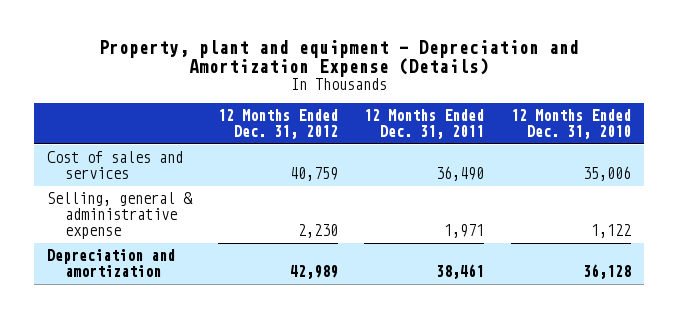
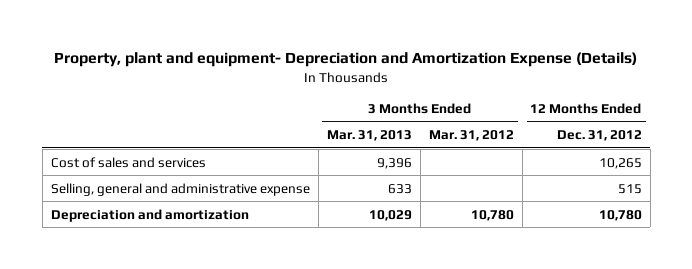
- Property, plant and equipment - Depreciation and Amortization Expense (Details)
+ Property, plant and equipment- Depreciation and Amortization Expense (Details)
- | 12 Months Ended Dec. 31, 2012 | 12 Months Ended Dec. 31, 2011 | 12 Months Ended Dec. 31, 2010
+ | 3 Months Ended Mar. 31, 2013 | 3 Months Ended Mar. 31, 2012 | 12 Months Ended Dec. 31, 2012
- Cost of sales and services | 40,759 | 36,490 | 35,006
- Selling, general & administrative expense | 2,230 | 1,971 | 1,122
- Depreciation and amortization | 42,989 | 38,461 | 36,128
+ Cost of sales and services | 9,396 | | 10,265
+ Selling, general and administrative expense | 633 | | 515
+ Depreciation and amortization | 10,029 | 10,780 | 10,780

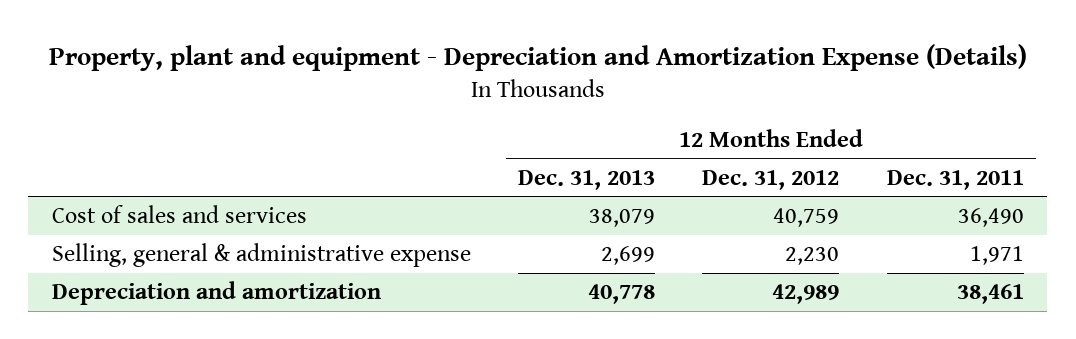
- Property, plant and equipment- Depreciation and Amortization Expense (Details)
+ Property, plant and equipment - Depreciation and Amortization Expense (Details)
- | 3 Months Ended Mar. 31, 2013 | 3 Months Ended Mar. 31, 2012 | 12 Months Ended Dec. 31, 2012
+ | 12 Months Ended Dec. 31, 2013 | 12 Months Ended Dec. 31, 2012 | 12 Months Ended Dec. 31, 2011
- Cost of sales and services | 9,396 | | 10,265
- Selling, general and administrative expense | 633 | | 515
- Depreciation and amortization | 10,029 | 10,780 | 10,780
+ Cost of sales and services | 38,079 | 40,759 | 36,490
+ Selling, general & administrative expense | 2,699 | 2,230 | 1,971
+ Depreciation and amortization | 40,778 | 42,989 | 38,461

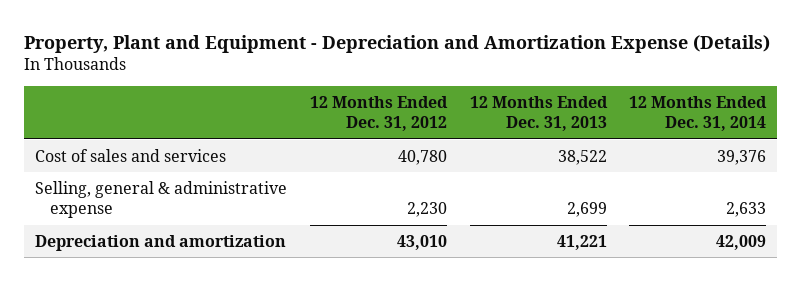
- Property, plant and equipment - Depreciation and Amortization Expense (Details)
+ Property, Plant and Equipment - Depreciation and Amortization Expense (Details)
- | 12 Months Ended Dec. 31, 2013 | 12 Months Ended Dec. 31, 2012 | 12 Months Ended Dec. 31, 2011
+ | 12 Months Ended Dec. 31, 2012 | 12 Months Ended Dec. 31, 2013 | 12 Months Ended Dec. 31, 2014
- Cost of sales and services | 38,079 | 40,759 | 36,490
+ Cost of sales and services | 40,780 | 38,522 | 39,376
- Depreciation and amortization | 40,778 | 42,989 | 38,461
+ Depreciation and amortization | 43,010 | 41,221 | 42,009

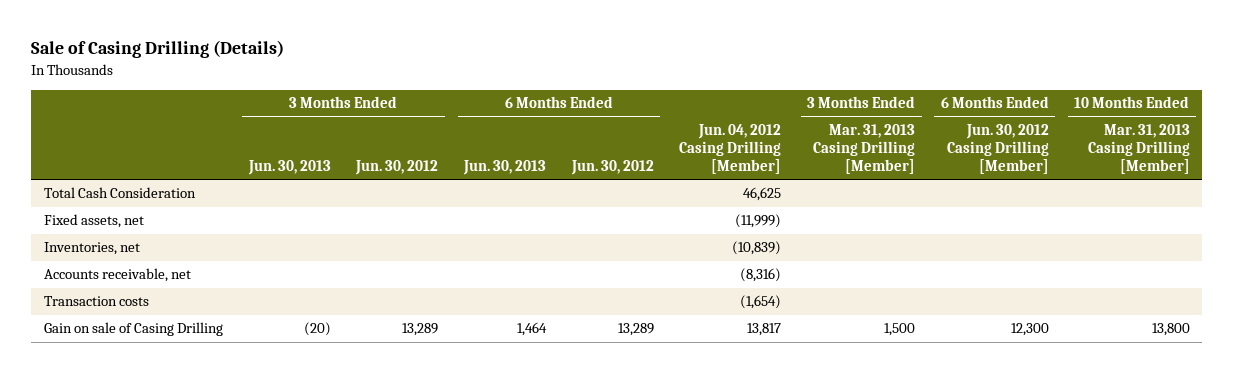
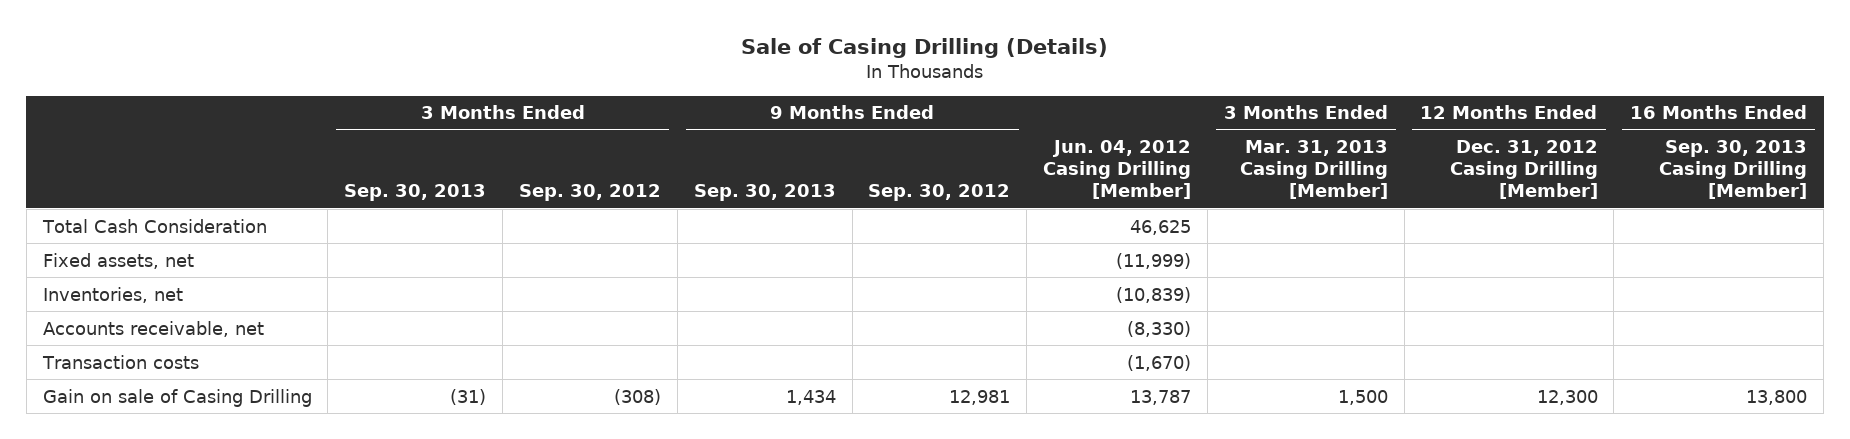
- | 3 Months Ended Jun. 30, 2013 | 3 Months Ended Jun. 30, 2012 | 6 Months Ended Jun. 30, 2013 | 6 Months Ended Jun. 30, 2012 | Jun. 04, 2012 Casing Drilling [Member] | 3 Months Ended Mar. 31, 2013 Casing Drilling [Member] | 6 Months Ended Jun. 30, 2012 Casing Drilling [Member] | 10 Months Ended Mar. 31, 2013 Casing Drilling [Member]
+ | 3 Months Ended Sep. 30, 2013 | 3 Months Ended Sep. 30, 2012 | 9 Months Ended Sep. 30, 2013 | 9 Months Ended Sep. 30, 2012 | Jun. 04, 2012 Casing Drilling [Member] | 3 Months Ended Mar. 31, 2013 Casing Drilling [Member] | 12 Months Ended Dec. 31, 2012 Casing Drilling [Member] | 16 Months Ended Sep. 30, 2013 Casing Drilling [Member]
- Accounts receivable, net | | | | | (8,316) | | |
- Transaction costs | | | | | (1,654) | | |
- Gain on sale of Casing Drilling | (20) | 13,289 | 1,464 | 13,289 | 13,817 | 1,500 | 12,300 | 13,800
+ Accounts receivable, net | | | | | (8,330) | | |
+ Transaction costs | | | | | (1,670) | | |
+ Gain on sale of Casing Drilling | (31) | (308) | 1,434 | 12,981 | 13,787 | 1,500 | 12,300 | 13,800

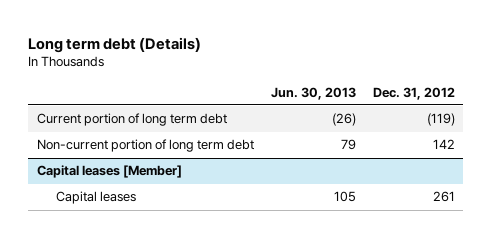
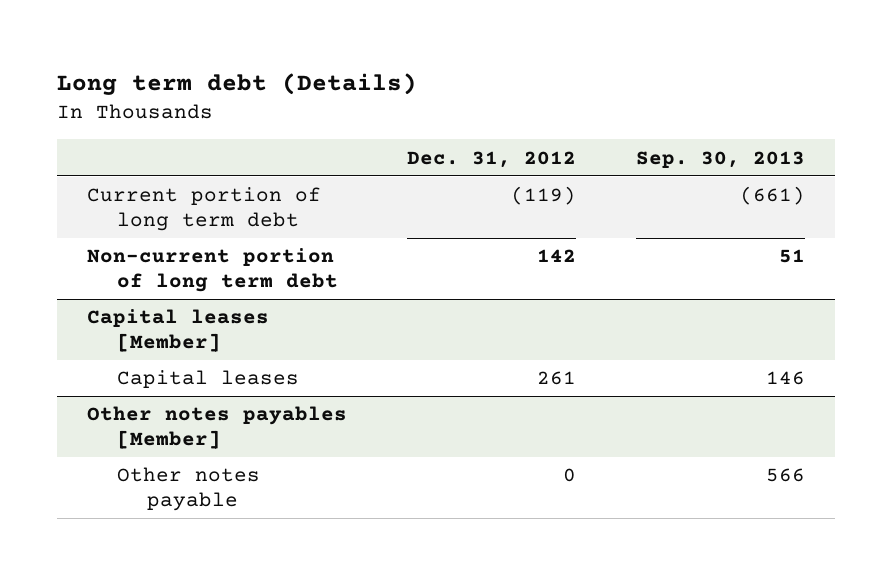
- | Jun. 30, 2013 | Dec. 31, 2012
+ | Dec. 31, 2012 | Sep. 30, 2013
+ Other notes payables [Member]
+ Other notes payable | 0 | 566

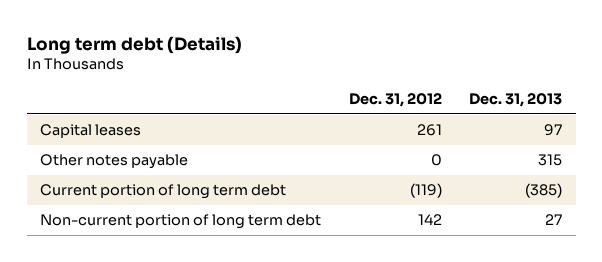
- | Dec. 31, 2012 | Sep. 30, 2013
+ | Dec. 31, 2012 | Dec. 31, 2013
- Capital leases [Member]
- Other notes payables [Member]
moved down: Current portion of long term debt | (119) | (385)
moved down: Non-current portion of long term debt | 142 | 27

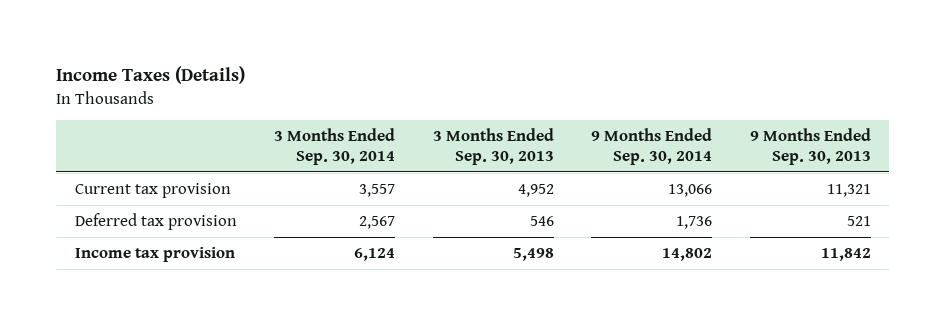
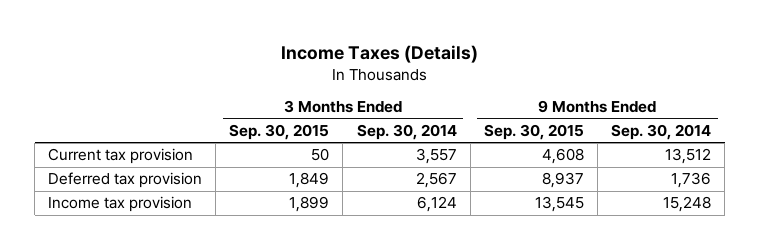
- | 3 Months Ended Sep. 30, 2014 | 3 Months Ended Sep. 30, 2013 | 9 Months Ended Sep. 30, 2014 | 9 Months Ended Sep. 30, 2013
+ | 3 Months Ended Sep. 30, 2015 | 3 Months Ended Sep. 30, 2014 | 9 Months Ended Sep. 30, 2015 | 9 Months Ended Sep. 30, 2014
- Current tax provision | 3,557 | 4,952 | 13,066 | 11,321
+ Current tax provision | 50 | 3,557 | 4,608 | 13,512
- Income tax provision | 6,124 | 5,498 | 14,802 | 11,842
+ Income tax provision | 1,899 | 6,124 | 13,545 | 15,248

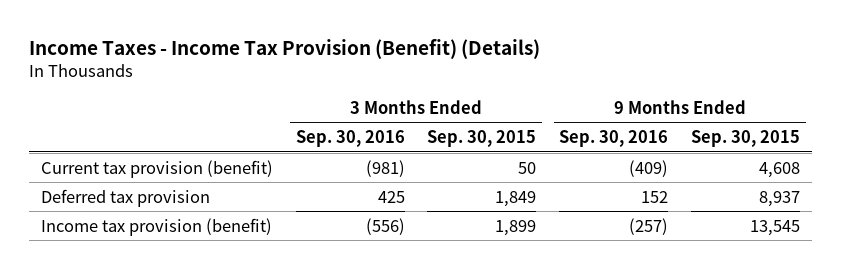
- Income Taxes (Details)
+ Income Taxes - Income Tax Provision (Benefit) (Details)
- | 3 Months Ended Sep. 30, 2015 | 3 Months Ended Sep. 30, 2014 | 9 Months Ended Sep. 30, 2015 | 9 Months Ended Sep. 30, 2014
+ | 3 Months Ended Sep. 30, 2016 | 3 Months Ended Sep. 30, 2015 | 9 Months Ended Sep. 30, 2016 | 9 Months Ended Sep. 30, 2015
- Current tax provision | 50 | 3,557 | 4,608 | 13,512
+ Current tax provision (benefit) | (981) | 50 | (409) | 4,608
- Income tax provision | 1,899 | 6,124 | 13,545 | 15,248
+ Income tax provision (benefit) | (556) | 1,899 | (257) | 13,545

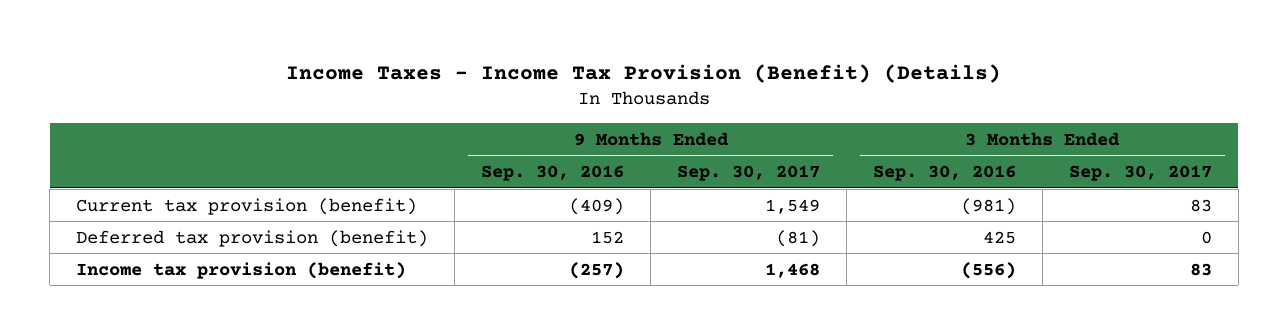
- | 3 Months Ended Sep. 30, 2016 | 3 Months Ended Sep. 30, 2015 | 9 Months Ended Sep. 30, 2016 | 9 Months Ended Sep. 30, 2015
+ | 9 Months Ended Sep. 30, 2016 | 9 Months Ended Sep. 30, 2017 | 3 Months Ended Sep. 30, 2016 | 3 Months Ended Sep. 30, 2017
- Deferred tax provision | 425 | 1,849 | 152 | 8,937
+ Deferred tax provision (benefit) | 152 | (81) | 425 | 0

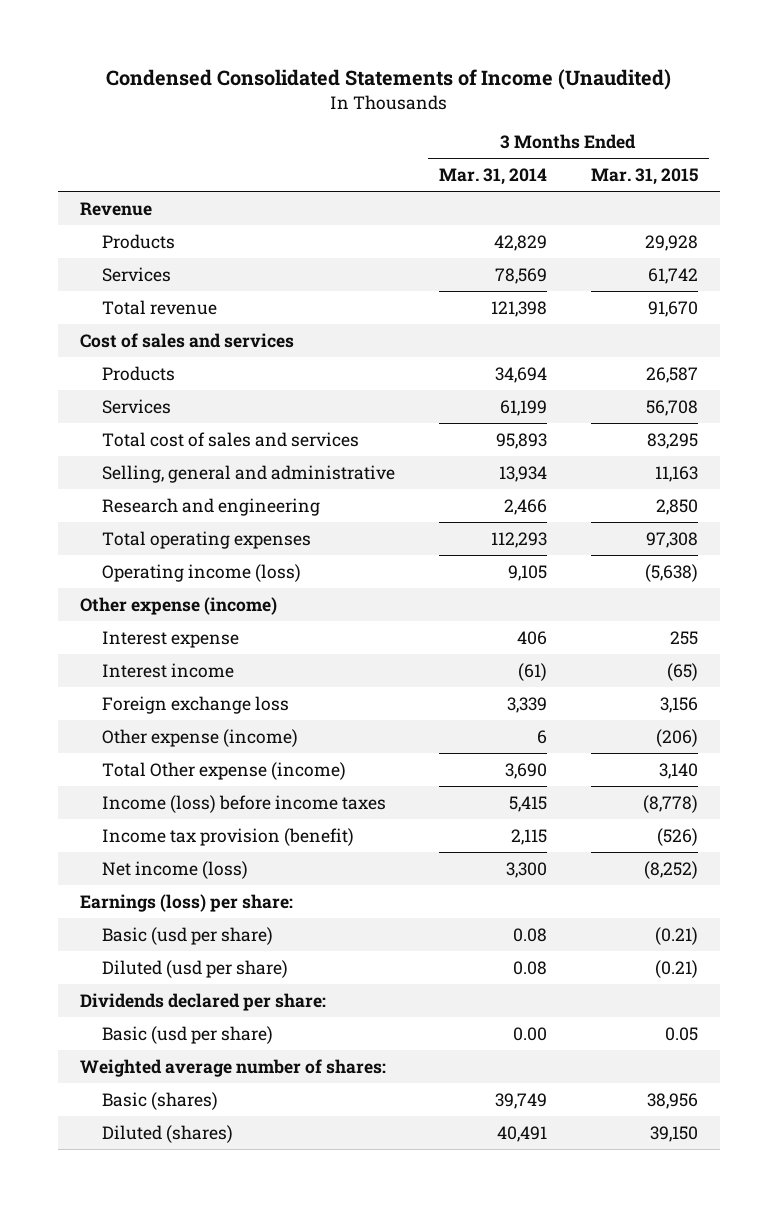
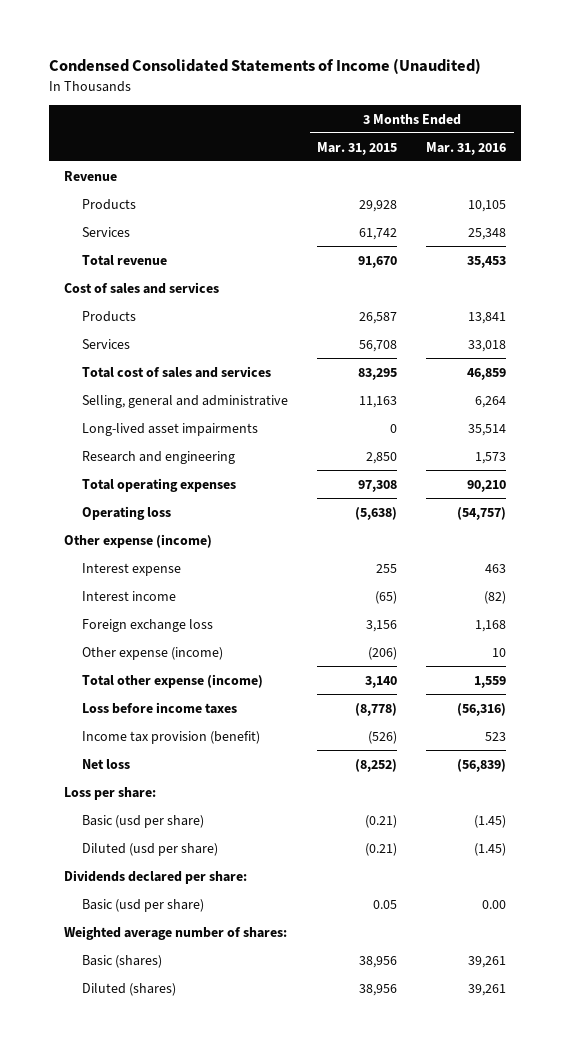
- | 3 Months Ended Mar. 31, 2014 | 3 Months Ended Mar. 31, 2015
+ | 3 Months Ended Mar. 31, 2015 | 3 Months Ended Mar. 31, 2016
+ Long-lived asset impairments | 0 | 35,514
- Operating income (loss) | 9,105 | (5,638)
+ Operating loss | (5,638) | (54,757)
- Total Other expense (income) | 3,690 | 3,140
- Income (loss) before income taxes | 5,415 | (8,778)
+ Total other expense (income) | 3,140 | 1,559
+ Loss before income taxes | (8,778) | (56,316)
- Net income (loss) | 3,300 | (8,252)
- Earnings (loss) per share:
+ Net loss | (8,252) | (56,839)
+ Loss per share:
- Diluted (shares) | 40,491 | 39,150
+ Diluted (shares) | 38,956 | 39,261

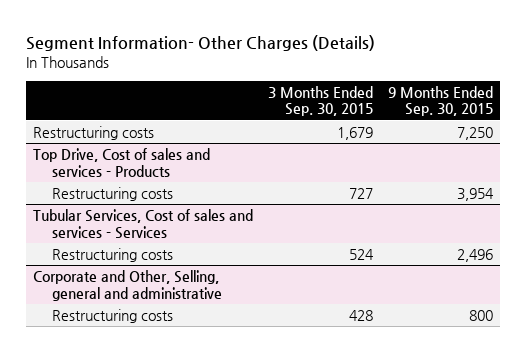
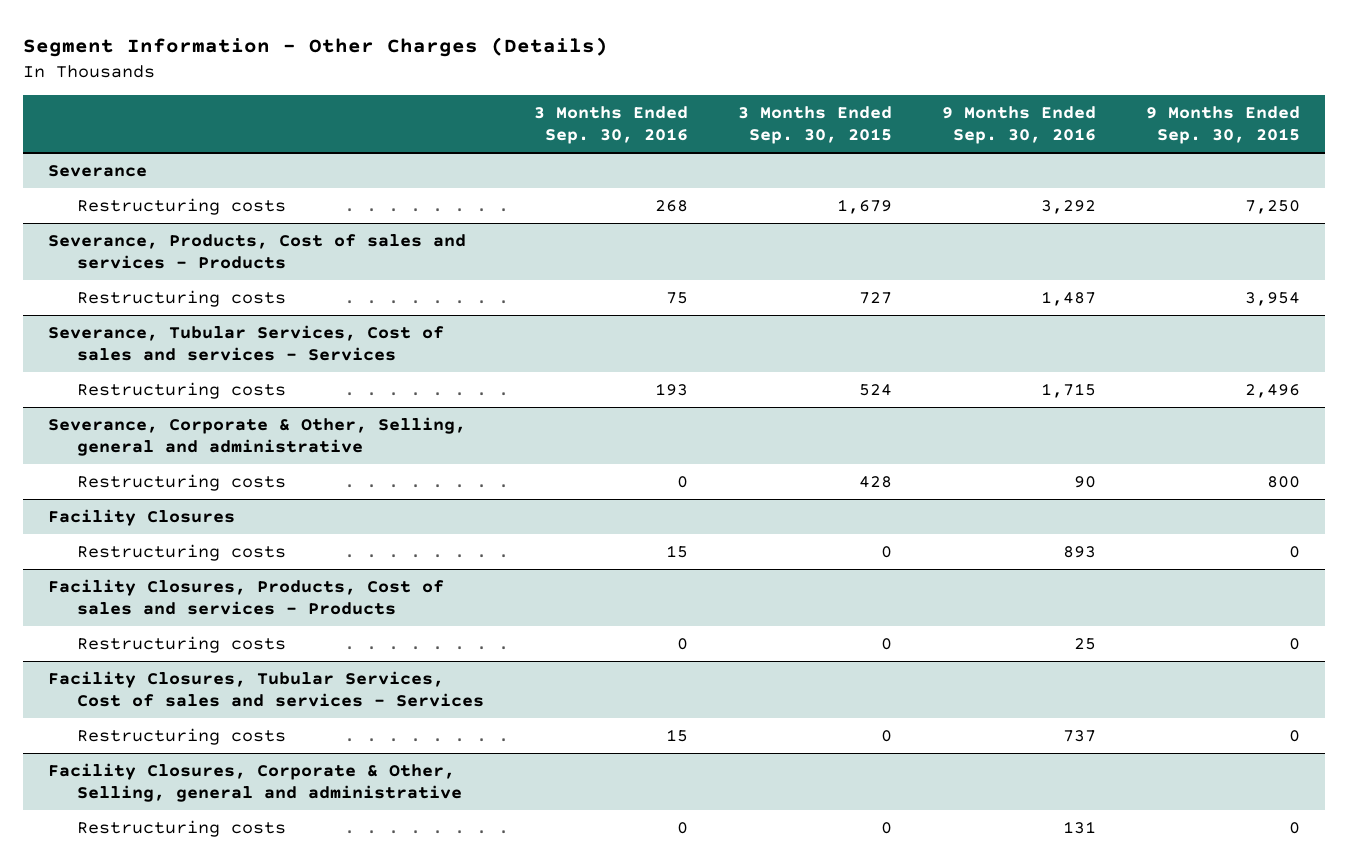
- Segment Information- Other Charges (Details)
+ Segment Information - Other Charges (Details)
- | 3 Months Ended Sep. 30, 2015 | 9 Months Ended Sep. 30, 2015
+ | 3 Months Ended Sep. 30, 2016 | 3 Months Ended Sep. 30, 2015 | 9 Months Ended Sep. 30, 2016 | 9 Months Ended Sep. 30, 2015
+ Severance
- Top Drive, Cost of sales and services - Products
+ Severance, Products, Cost of sales and services - Products
- Tubular Services, Cost of sales and services - Services
+ Severance, Tubular Services, Cost of sales and services - Services
- Corporate and Other, Selling, general and administrative
+ Severance, Corporate & Other, Selling, general and administrative
+ Facility Closures
+ Restructuring costs | 15 | 0 | 893 | 0
+ Facility Closures, Products, Cost of sales and services - Products
+ Restructuring costs | 0 | 0 | 25 | 0
+ Facility Closures, Tubular Services, Cost of sales and services - Services
+ Restructuring costs | 15 | 0 | 737 | 0
+ Facility Closures, Corporate & Other, Selling, general and administrative
+ Restructuring costs | 0 | 0 | 131 | 0

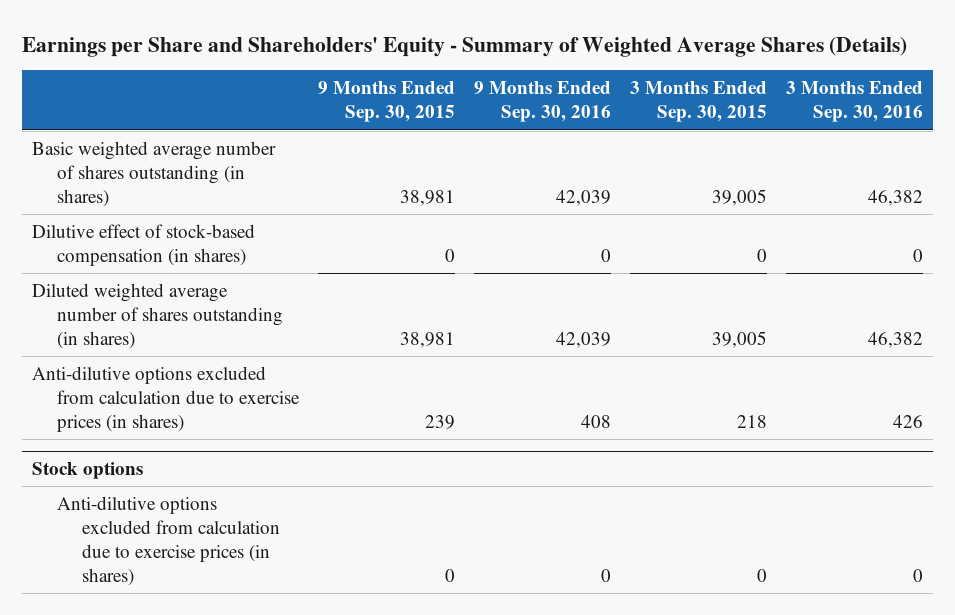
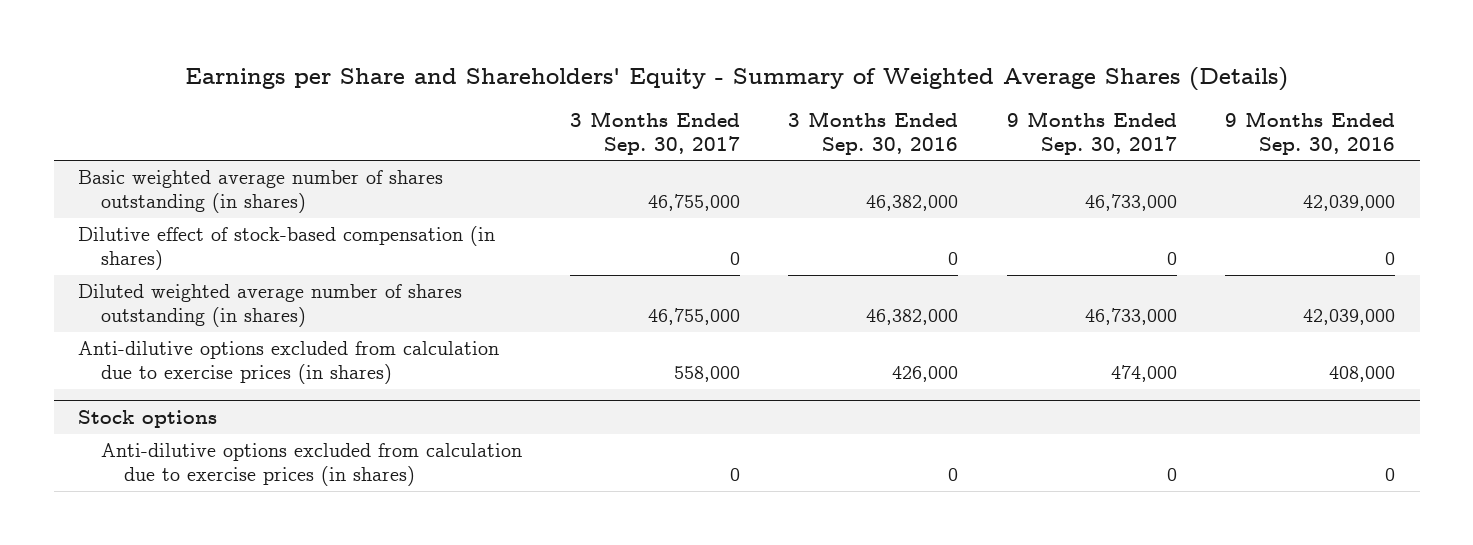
- | 9 Months Ended Sep. 30, 2015 | 9 Months Ended Sep. 30, 2016 | 3 Months Ended Sep. 30, 2015 | 3 Months Ended Sep. 30, 2016
+ | 3 Months Ended Sep. 30, 2017 | 3 Months Ended Sep. 30, 2016 | 9 Months Ended Sep. 30, 2017 | 9 Months Ended Sep. 30, 2016
- Basic weighted average number of shares outstanding (in shares) | 38,981 | 42,039 | 39,005 | 46,382
+ Basic weighted average number of shares outstanding (in shares) | 46,755,000 | 46,382,000 | 46,733,000 | 42,039,000
- Diluted weighted average number of shares outstanding (in shares) | 38,981 | 42,039 | 39,005 | 46,382
- Anti-dilutive options excluded from calculation due to exercise prices (in shares) | 239 | 408 | 218 | 426
+ Diluted weighted average number of shares outstanding (in shares) | 46,755,000 | 46,382,000 | 46,733,000 | 42,039,000
+ Anti-dilutive options excluded from calculation due to exercise prices (in shares) | 558,000 | 426,000 | 474,000 | 408,000

